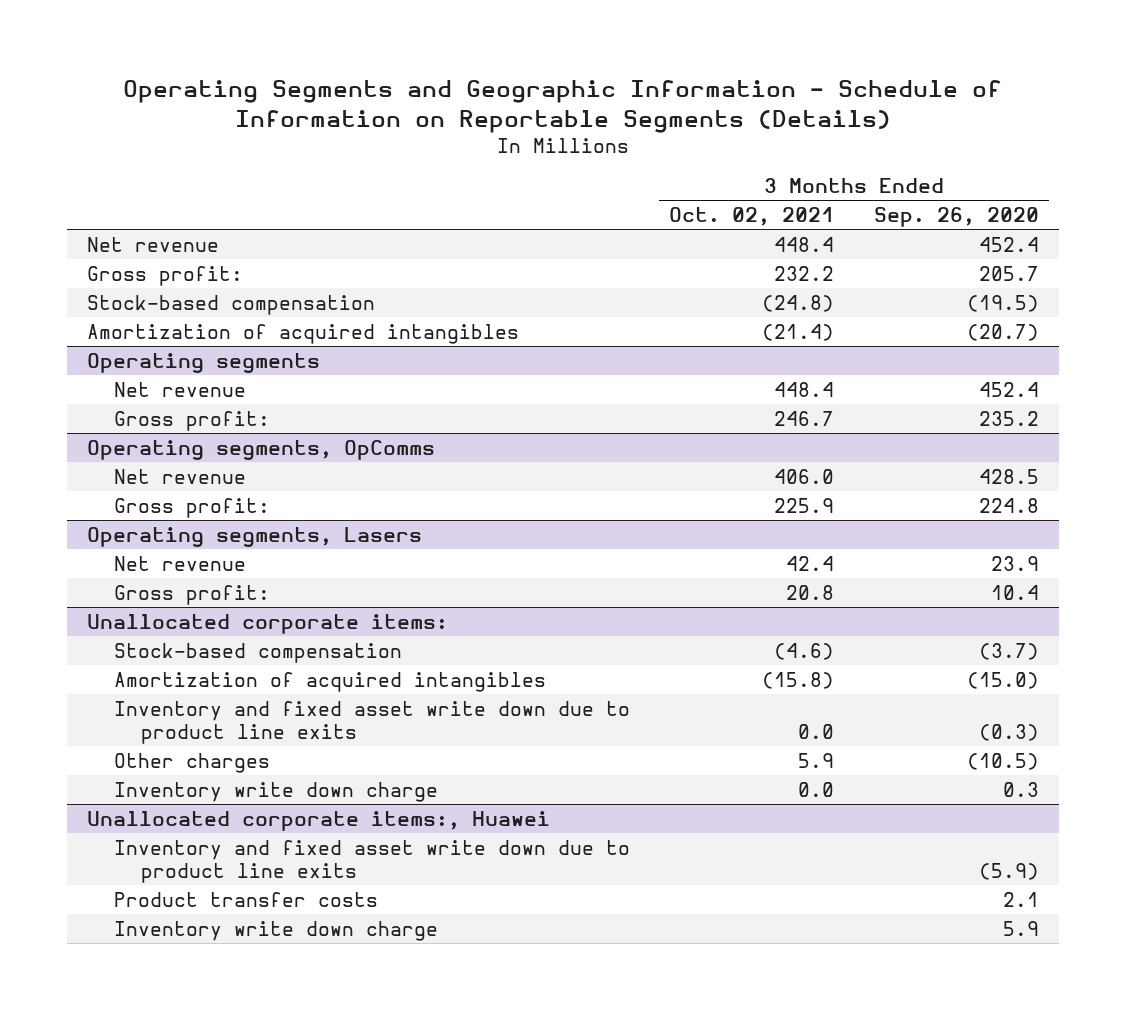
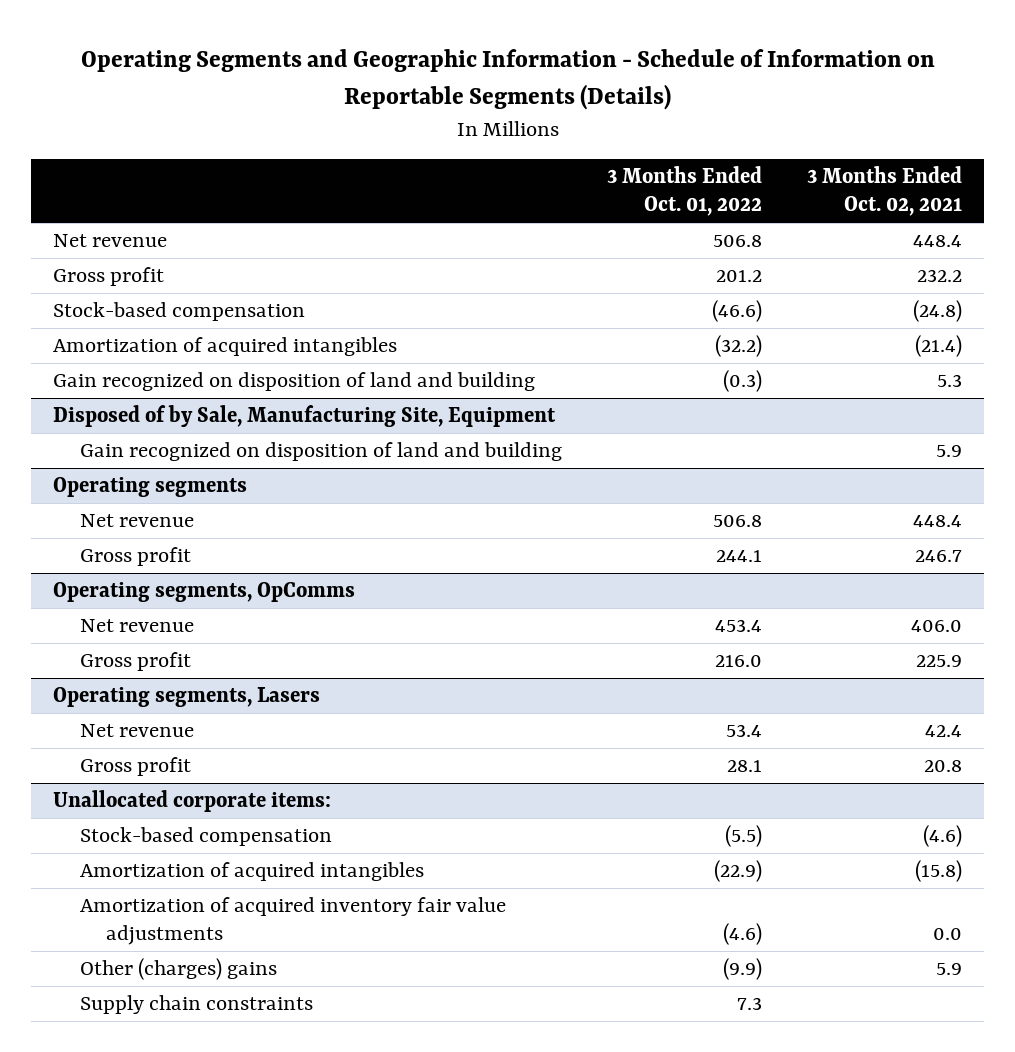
- | 3 Months Ended Oct. 02, 2021 | 3 Months Ended Sep. 26, 2020
+ | 3 Months Ended Oct. 01, 2022 | 3 Months Ended Oct. 02, 2021
- Gross profit: | 232.2 | 205.7
+ Gross profit | 201.2 | 232.2
+ Gain recognized on disposition of land and building | (0.3) | 5.3
+ Disposed of by Sale, Manufacturing Site, Equipment
+ Gain recognized on disposition of land and building | | 5.9
@ Operating segments
- Gross profit: | 246.7 | 235.2
+ Gross profit | 244.1 | 246.7
@ Operating segments, OpComms
- Gross profit: | 225.9 | 224.8
+ Gross profit | 216.0 | 225.9
@ Operating segments, Lasers
- Gross profit: | 20.8 | 10.4
+ Gross profit | 28.1 | 20.8
@ Unallocated corporate items:
- Inventory and fixed asset write down due to product line exits | 0.0 | (0.3)
- Other charges | 5.9 | (10.5)
- Inventory write down charge | 0.0 | 0.3
- Unallocated corporate items:, Huawei
- Inventory and fixed asset write down due to product line exits | | (5.9)
- Product transfer costs | | 2.1
- Inventory write down charge | | 5.9
@ Unallocated corporate items:
+ Amortization of acquired inventory fair value adjustments | (4.6) | 0.0
+ Other (charges) gains | (9.9) | 5.9
+ Supply chain constraints | 7.3 |

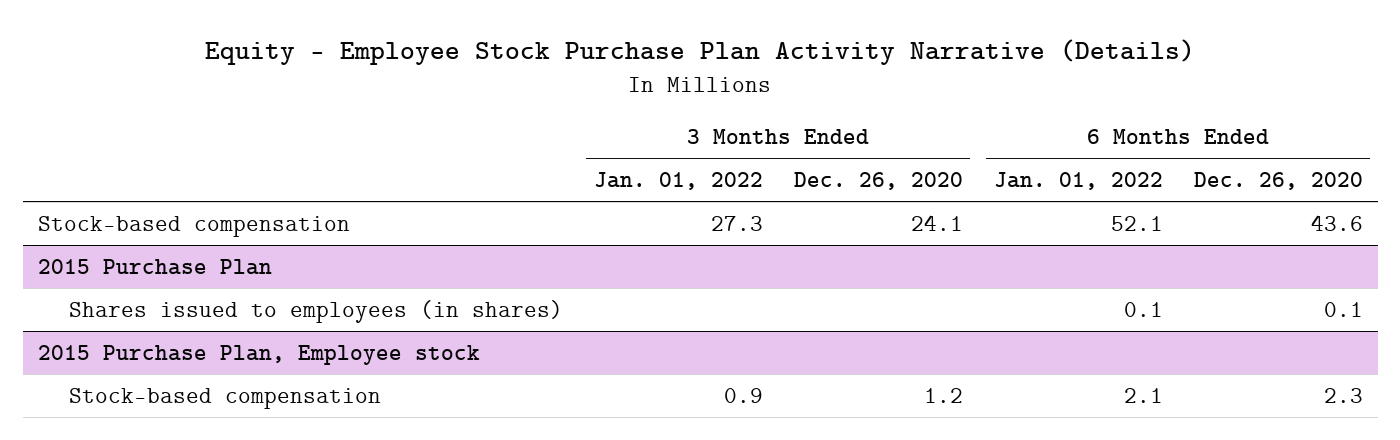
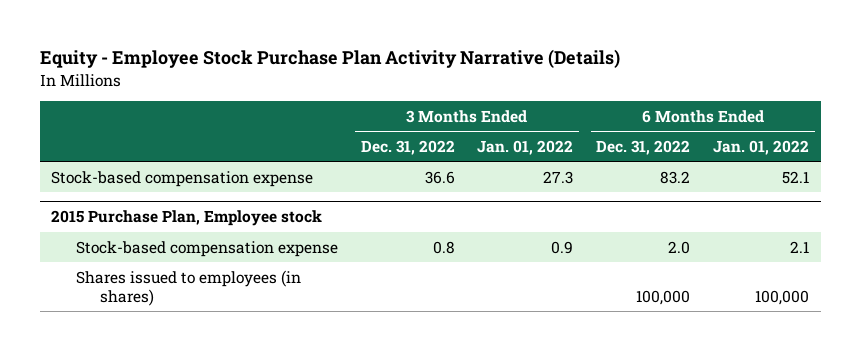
- | 3 Months Ended Jan. 01, 2022 | 3 Months Ended Dec. 26, 2020 | 6 Months Ended Jan. 01, 2022 | 6 Months Ended Dec. 26, 2020
+ | 3 Months Ended Dec. 31, 2022 | 3 Months Ended Jan. 01, 2022 | 6 Months Ended Dec. 31, 2022 | 6 Months Ended Jan. 01, 2022
- Stock-based compensation | 27.3 | 24.1 | 52.1 | 43.6
- 2015 Purchase Plan
- Shares issued to employees (in shares) | | | 0.1 | 0.1
+ Stock-based compensation expense | 36.6 | 27.3 | 83.2 | 52.1
@ 2015 Purchase Plan, Employee stock
- Stock-based compensation | 0.9 | 1.2 | 2.1 | 2.3
+ Stock-based compensation expense | 0.8 | 0.9 | 2.0 | 2.1
+ Shares issued to employees (in shares) | | | 100,000 | 100,000

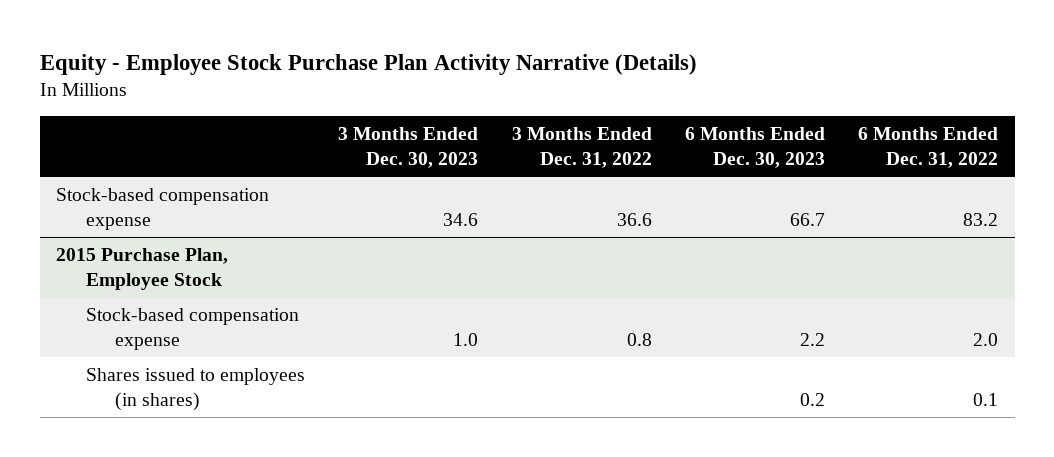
- | 3 Months Ended Dec. 31, 2022 | 3 Months Ended Jan. 01, 2022 | 6 Months Ended Dec. 31, 2022 | 6 Months Ended Jan. 01, 2022
+ | 3 Months Ended Dec. 30, 2023 | 3 Months Ended Dec. 31, 2022 | 6 Months Ended Dec. 30, 2023 | 6 Months Ended Dec. 31, 2022
- 2015 Purchase Plan, Employee stock
+ 2015 Purchase Plan, Employee Stock
- Shares issued to employees (in shares) | | | 100,000 | 100,000
+ Shares issued to employees (in shares) | | | 0.2 | 0.1

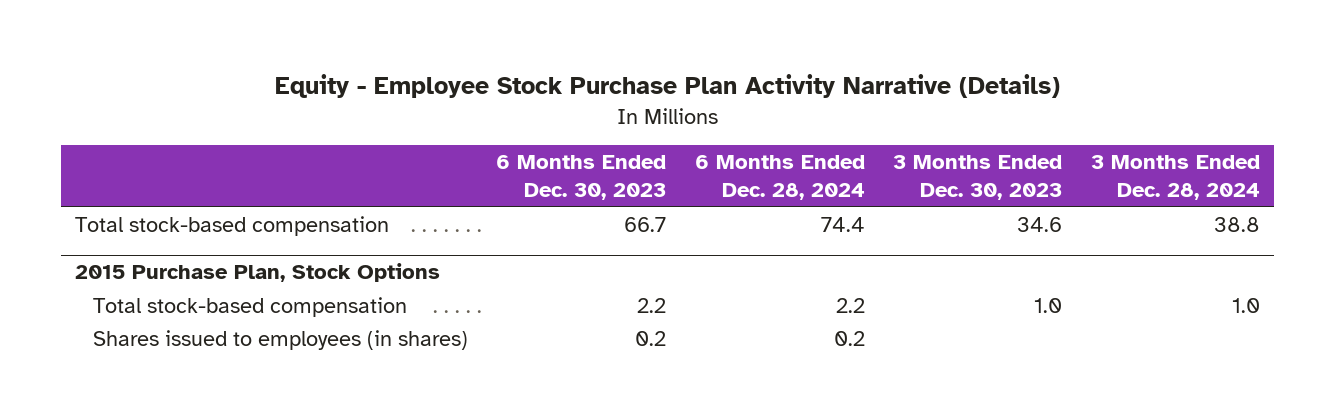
- | 3 Months Ended Dec. 30, 2023 | 3 Months Ended Dec. 31, 2022 | 6 Months Ended Dec. 30, 2023 | 6 Months Ended Dec. 31, 2022
+ | 6 Months Ended Dec. 30, 2023 | 6 Months Ended Dec. 28, 2024 | 3 Months Ended Dec. 30, 2023 | 3 Months Ended Dec. 28, 2024
- Stock-based compensation expense | 34.6 | 36.6 | 66.7 | 83.2
- 2015 Purchase Plan, Employee Stock
- Stock-based compensation expense | 1.0 | 0.8 | 2.2 | 2.0
+ Total stock-based compensation | 66.7 | 74.4 | 34.6 | 38.8
+ 2015 Purchase Plan, Stock Options
+ Total stock-based compensation | 2.2 | 2.2 | 1.0 | 1.0

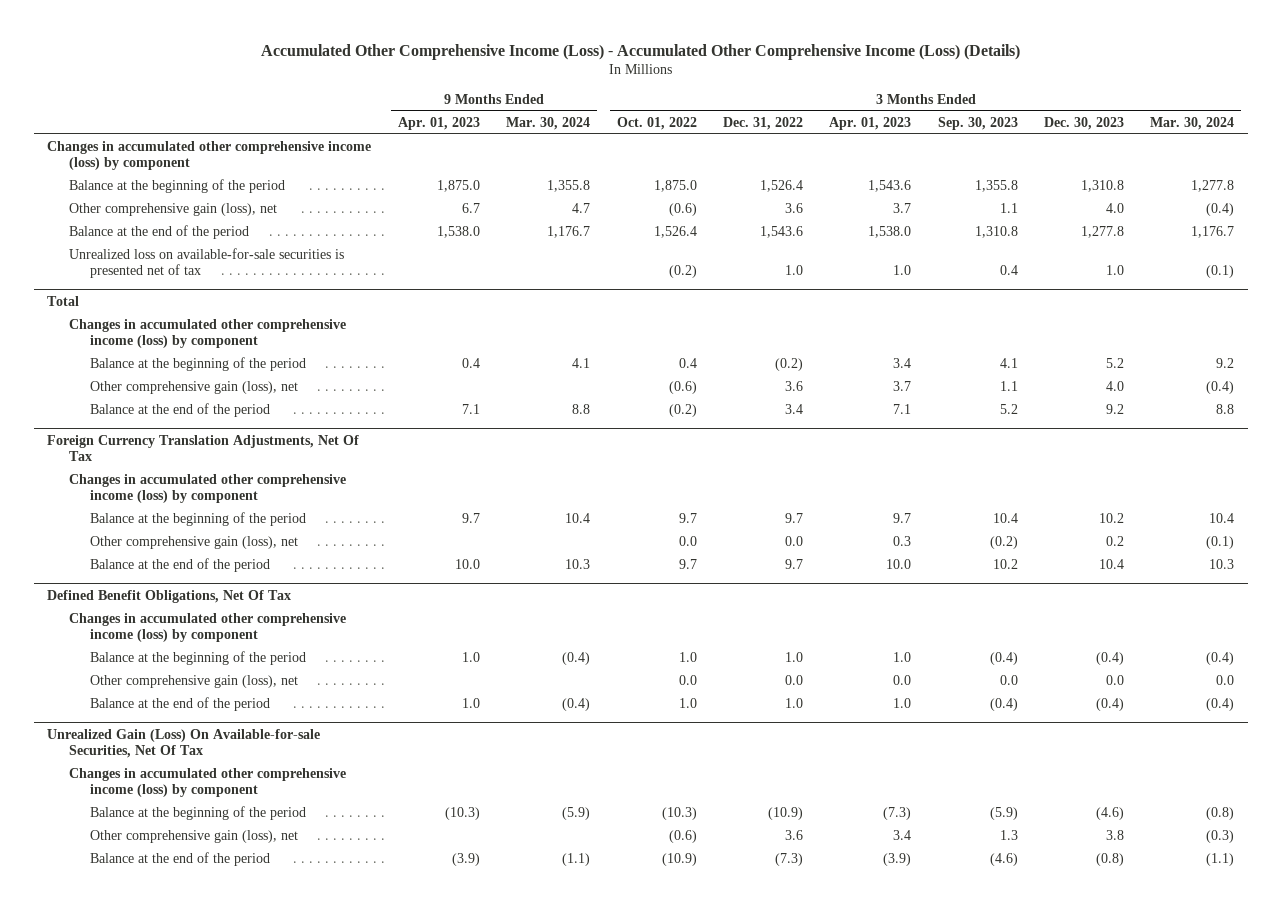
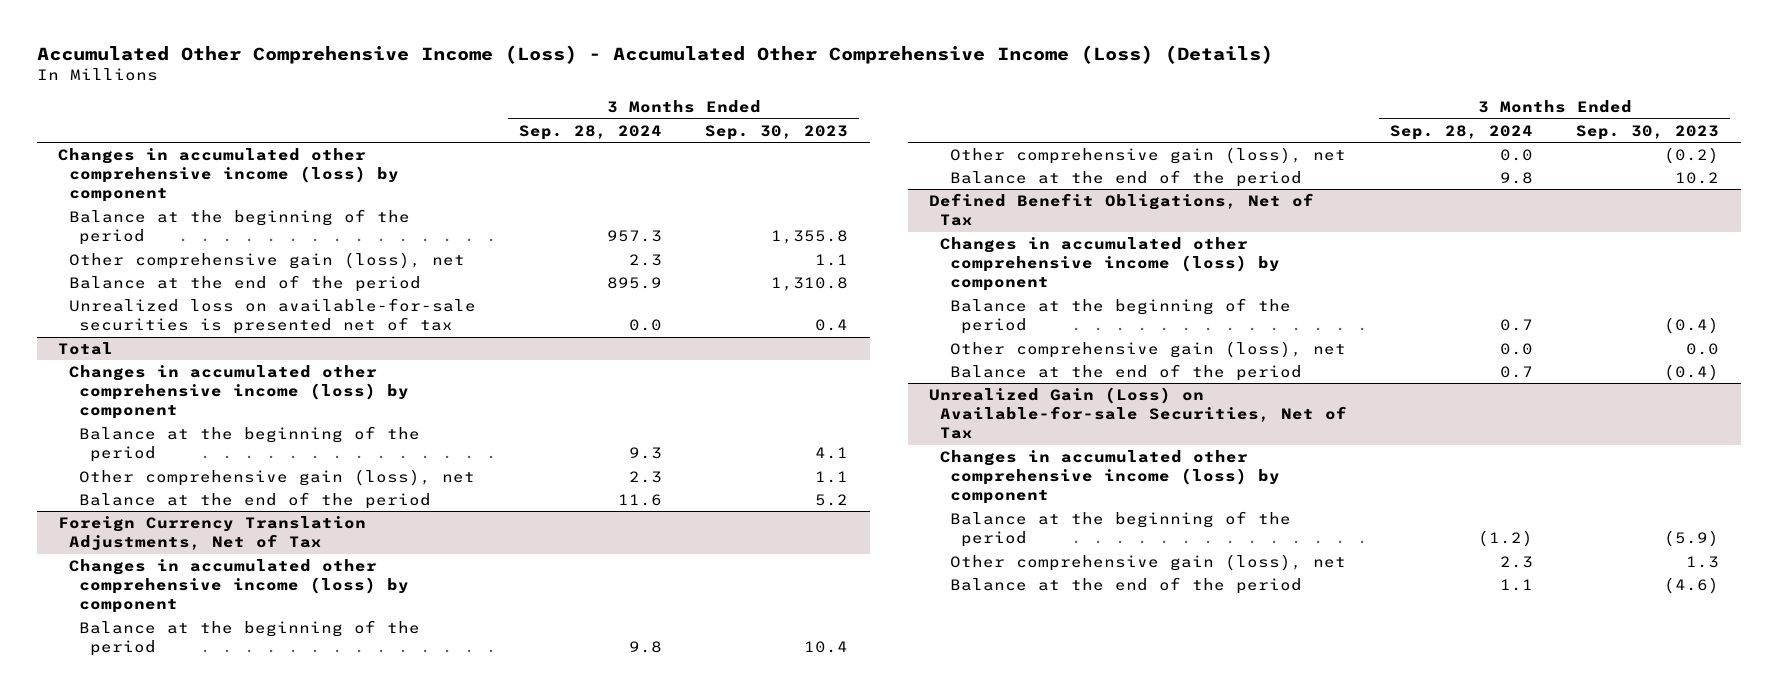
- | 9 Months Ended Apr. 01, 2023 | 9 Months Ended Mar. 30, 2024 | 3 Months Ended Oct. 01, 2022 | 3 Months Ended Dec. 31, 2022 | 3 Months Ended Apr. 01, 2023 | 3 Months Ended Sep. 30, 2023 | 3 Months Ended Dec. 30, 2023 | 3 Months Ended Mar. 30, 2024
+ | 3 Months Ended Sep. 28, 2024 | 3 Months Ended Sep. 30, 2023
- Foreign Currency Translation Adjustments, Net Of Tax
+ Foreign Currency Translation Adjustments, Net of Tax
- Defined Benefit Obligations, Net Of Tax
+ Defined Benefit Obligations, Net of Tax
- Unrealized Gain (Loss) On Available-for-sale Securities, Net Of Tax
+ Unrealized Gain (Loss) on Available-for-sale Securities, Net of Tax

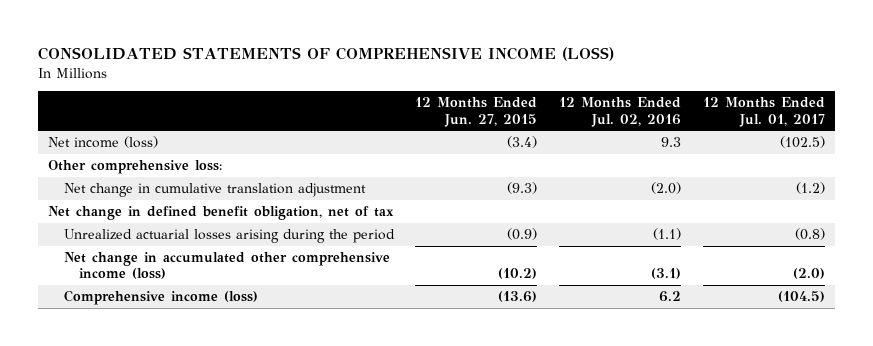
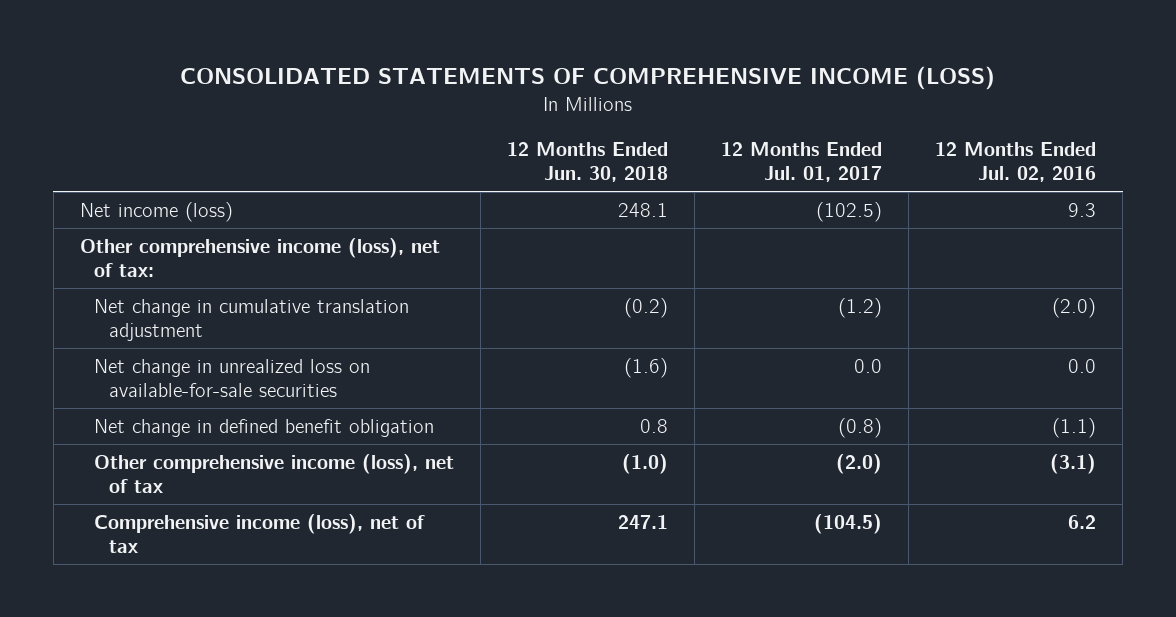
- | 12 Months Ended Jun. 27, 2015 | 12 Months Ended Jul. 02, 2016 | 12 Months Ended Jul. 01, 2017
+ | 12 Months Ended Jun. 30, 2018 | 12 Months Ended Jul. 01, 2017 | 12 Months Ended Jul. 02, 2016
- Other comprehensive loss:
+ Other comprehensive income (loss), net of tax:
- Net change in defined benefit obligation, net of tax
- Unrealized actuarial losses arising during the period | (0.9) | (1.1) | (0.8)
- Net change in accumulated other comprehensive income (loss) | (10.2) | (3.1) | (2.0)
- Comprehensive income (loss) | (13.6) | 6.2 | (104.5)
+ Net change in unrealized loss on available-for-sale securities | (1.6) | 0.0 | 0.0
+ Net change in defined benefit obligation | 0.8 | (0.8) | (1.1)
+ Other comprehensive income (loss), net of tax | (1.0) | (2.0) | (3.1)
+ Comprehensive income (loss), net of tax | 247.1 | (104.5) | 6.2

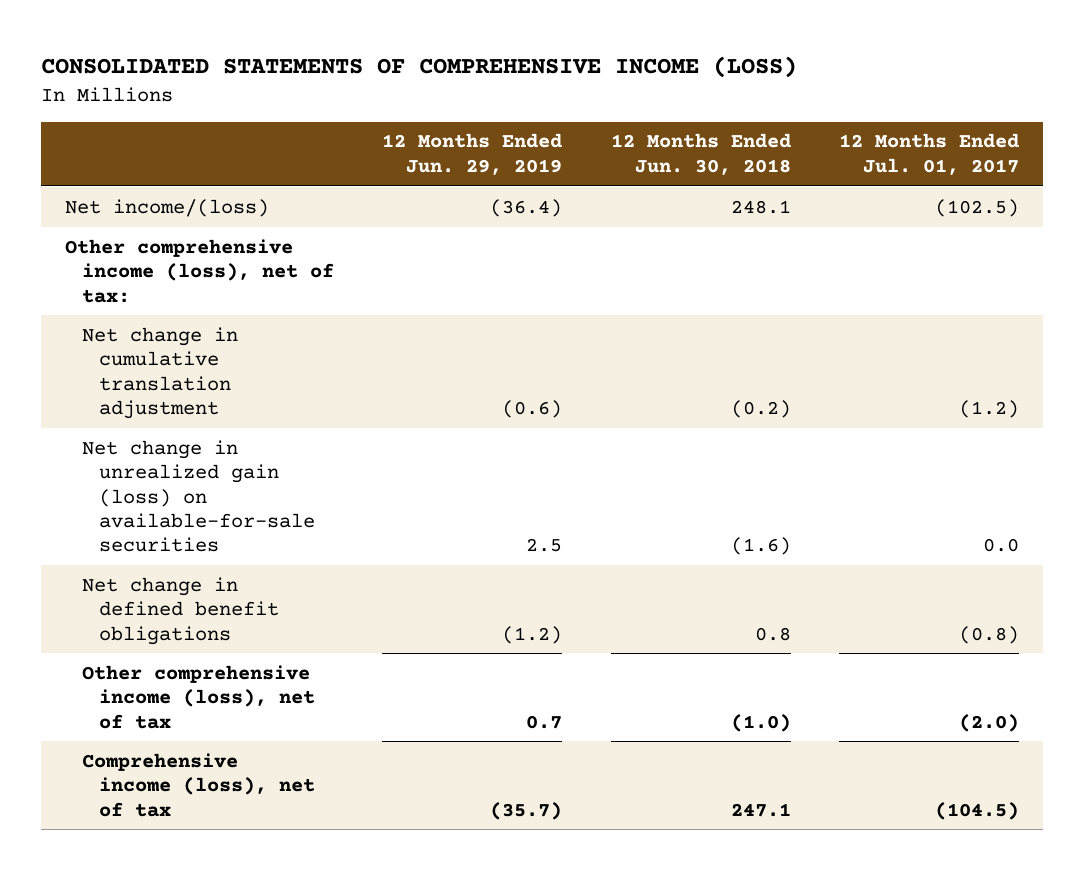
- | 12 Months Ended Jun. 30, 2018 | 12 Months Ended Jul. 01, 2017 | 12 Months Ended Jul. 02, 2016
+ | 12 Months Ended Jun. 29, 2019 | 12 Months Ended Jun. 30, 2018 | 12 Months Ended Jul. 01, 2017
- Net income (loss) | 248.1 | (102.5) | 9.3
+ Net income/(loss) | (36.4) | 248.1 | (102.5)
- Net change in unrealized loss on available-for-sale securities | (1.6) | 0.0 | 0.0
- Net change in defined benefit obligation | 0.8 | (0.8) | (1.1)
+ Net change in unrealized gain (loss) on available-for-sale securities | 2.5 | (1.6) | 0.0
+ Net change in defined benefit obligations | (1.2) | 0.8 | (0.8)

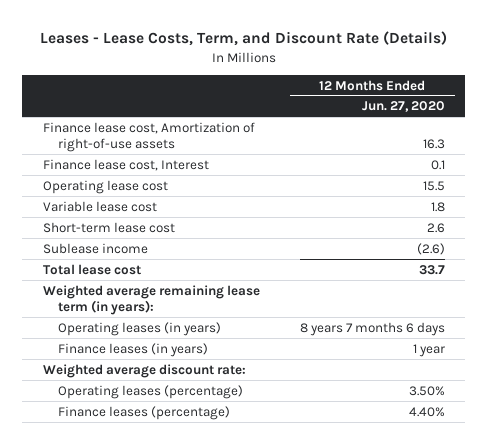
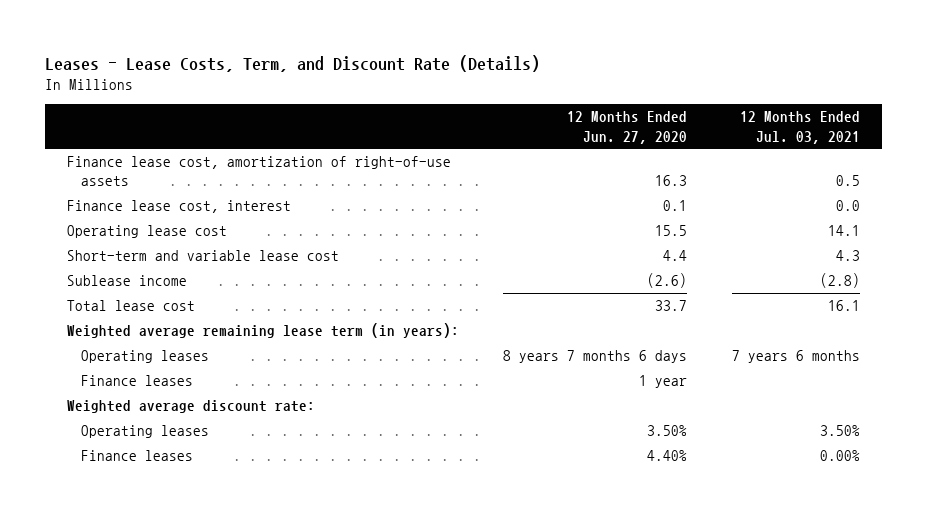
- | 12 Months Ended Jun. 27, 2020
+ | 12 Months Ended Jun. 27, 2020 | 12 Months Ended Jul. 03, 2021
- Finance lease cost, Amortization of right-of-use assets | 16.3
- Finance lease cost, Interest | 0.1
+ Finance lease cost, amortization of right-of-use assets | 16.3 | 0.5
+ Finance lease cost, interest | 0.1 | 0.0
- Variable lease cost | 1.8
- Short-term lease cost | 2.6
+ Short-term and variable lease cost | 4.4 | 4.3
- Operating leases (in years) | 8 years 7 months 6 days
- Finance leases (in years) | 1 year
+ Operating leases | 8 years 7 months 6 days | 7 years 6 months
+ Finance leases | 1 year |
- Operating leases (percentage) | 3.50%
- Finance leases (percentage) | 4.40%
+ Operating leases | 3.50% | 3.50%
+ Finance leases | 4.40% | 0.00%

